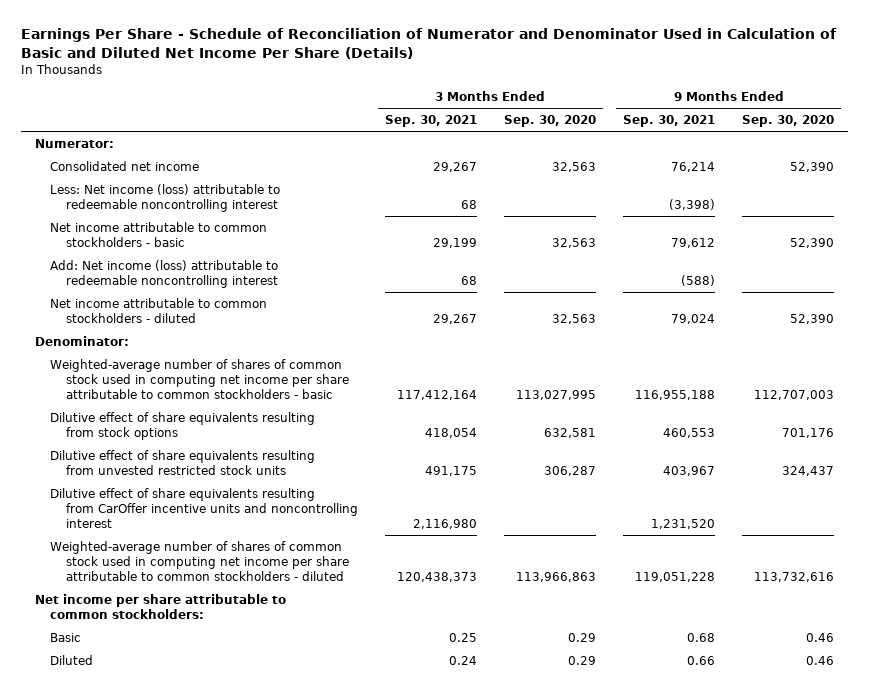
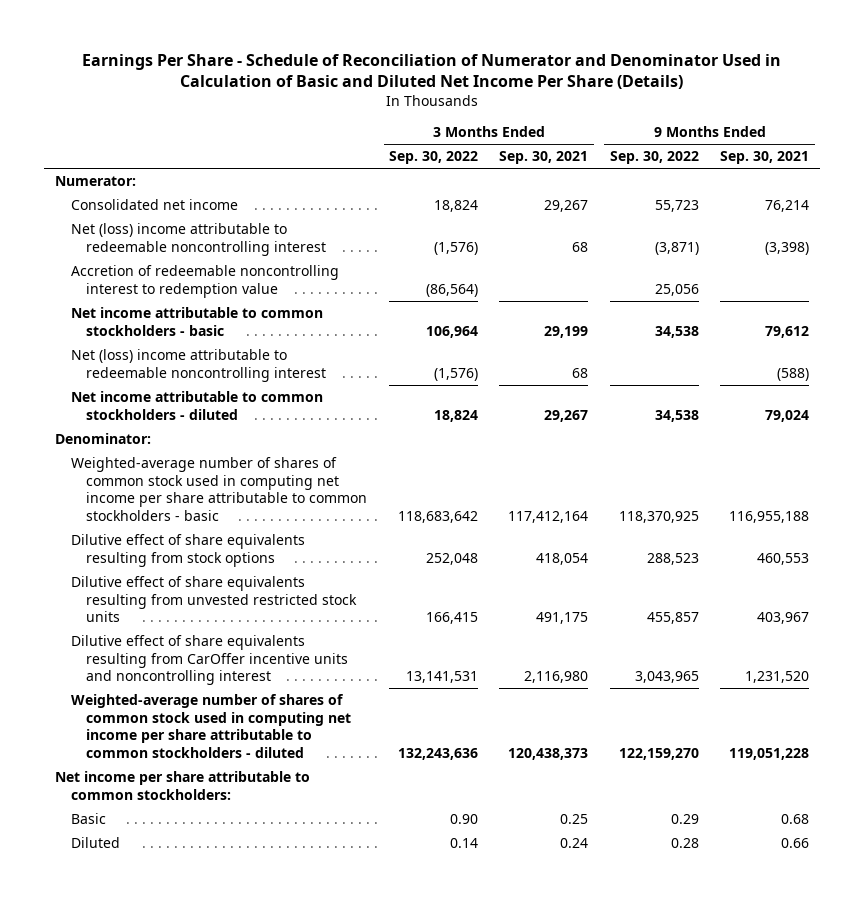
- | 3 Months Ended Sep. 30, 2021 | 3 Months Ended Sep. 30, 2020 | 9 Months Ended Sep. 30, 2021 | 9 Months Ended Sep. 30, 2020
+ | 3 Months Ended Sep. 30, 2022 | 3 Months Ended Sep. 30, 2021 | 9 Months Ended Sep. 30, 2022 | 9 Months Ended Sep. 30, 2021
- Less: Net income (loss) attributable to redeemable noncontrolling interest | 68 | | (3,398) |
+ Net (loss) income attributable to redeemable noncontrolling interest | (1,576) | 68 | (3,871) | (3,398)
+ Accretion of redeemable noncontrolling interest to redemption value | (86,564) | | 25,056 |
- Add: Net income (loss) attributable to redeemable noncontrolling interest | 68 | | (588) |
+ Net (loss) income attributable to redeemable noncontrolling interest | (1,576) | 68 | | (588)

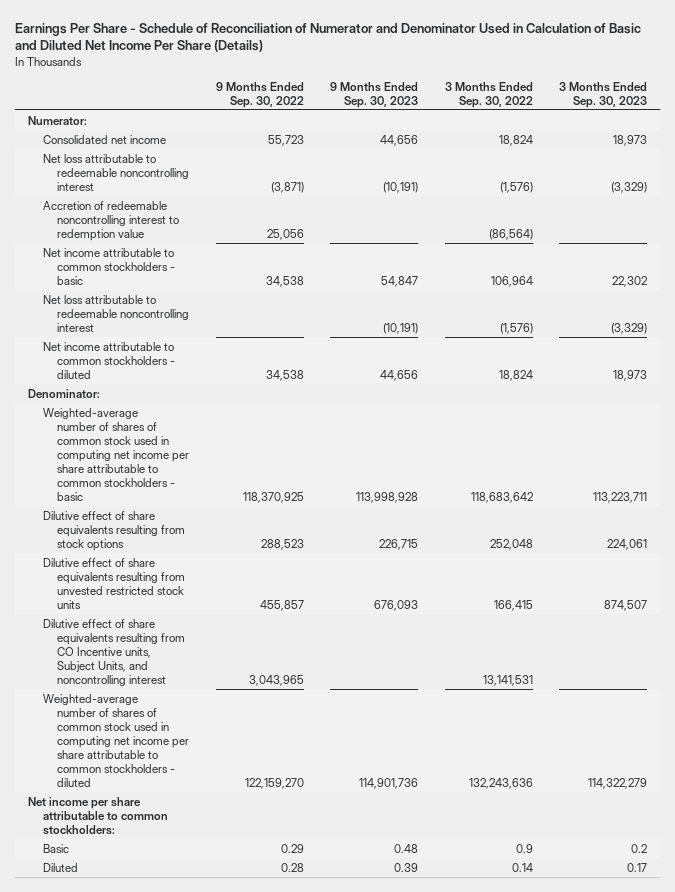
- | 3 Months Ended Sep. 30, 2022 | 3 Months Ended Sep. 30, 2021 | 9 Months Ended Sep. 30, 2022 | 9 Months Ended Sep. 30, 2021
+ | 9 Months Ended Sep. 30, 2022 | 9 Months Ended Sep. 30, 2023 | 3 Months Ended Sep. 30, 2022 | 3 Months Ended Sep. 30, 2023
- Net (loss) income attributable to redeemable noncontrolling interest | (1,576) | 68 | (3,871) | (3,398)
+ Net loss attributable to redeemable noncontrolling interest | (3,871) | (10,191) | (1,576) | (3,329)
- Net (loss) income attributable to redeemable noncontrolling interest | (1,576) | 68 | | (588)
+ Net loss attributable to redeemable noncontrolling interest | | (10,191) | (1,576) | (3,329)
- Dilutive effect of share equivalents resulting from CarOffer incentive units and noncontrolling interest | 13,141,531 | 2,116,980 | 3,043,965 | 1,231,520
+ Dilutive effect of share equivalents resulting from CO Incentive units, Subject Units, and noncontrolling interest | 3,043,965 | | 13,141,531 |
- Basic | 0.90 | 0.25 | 0.29 | 0.68
+ Basic | 0.29 | 0.48 | 0.9 | 0.2

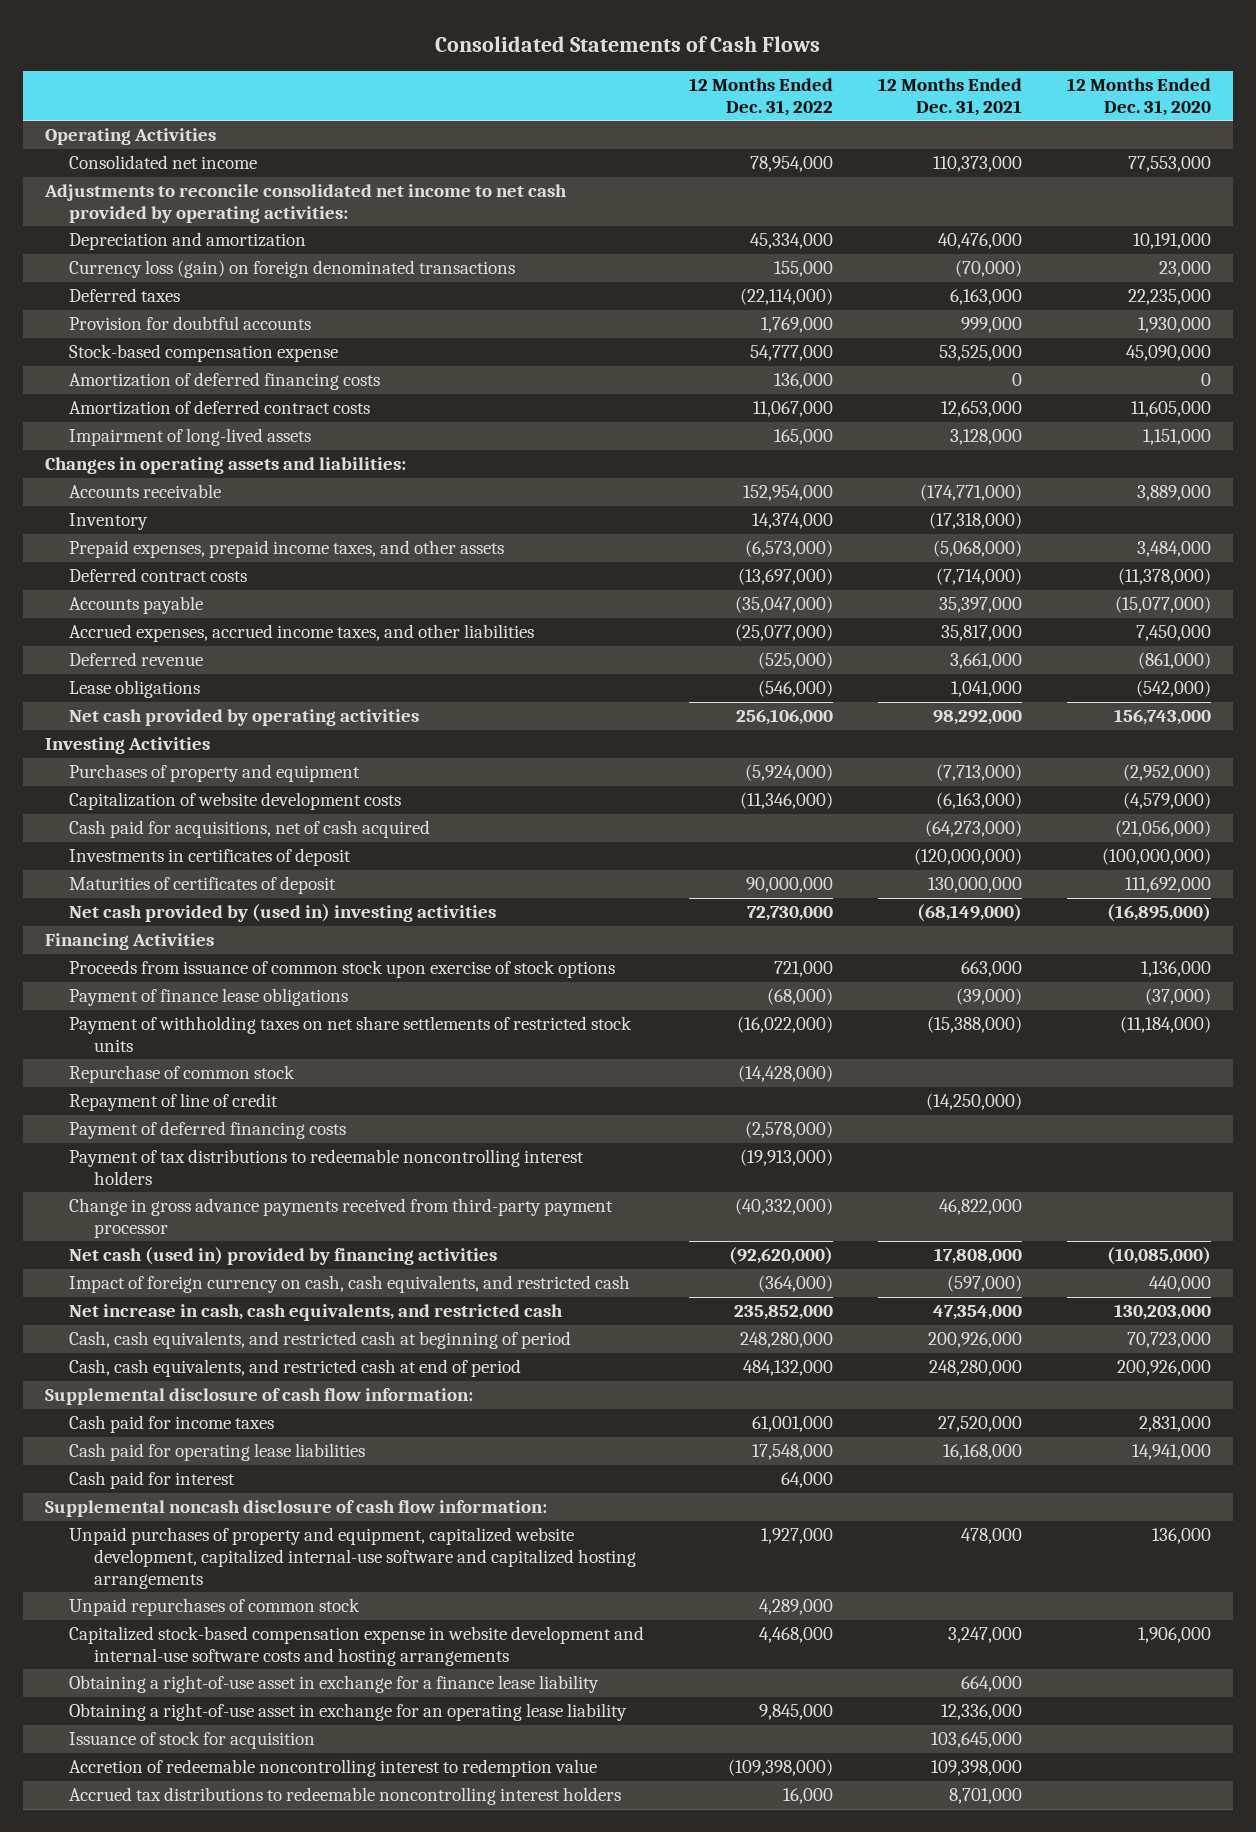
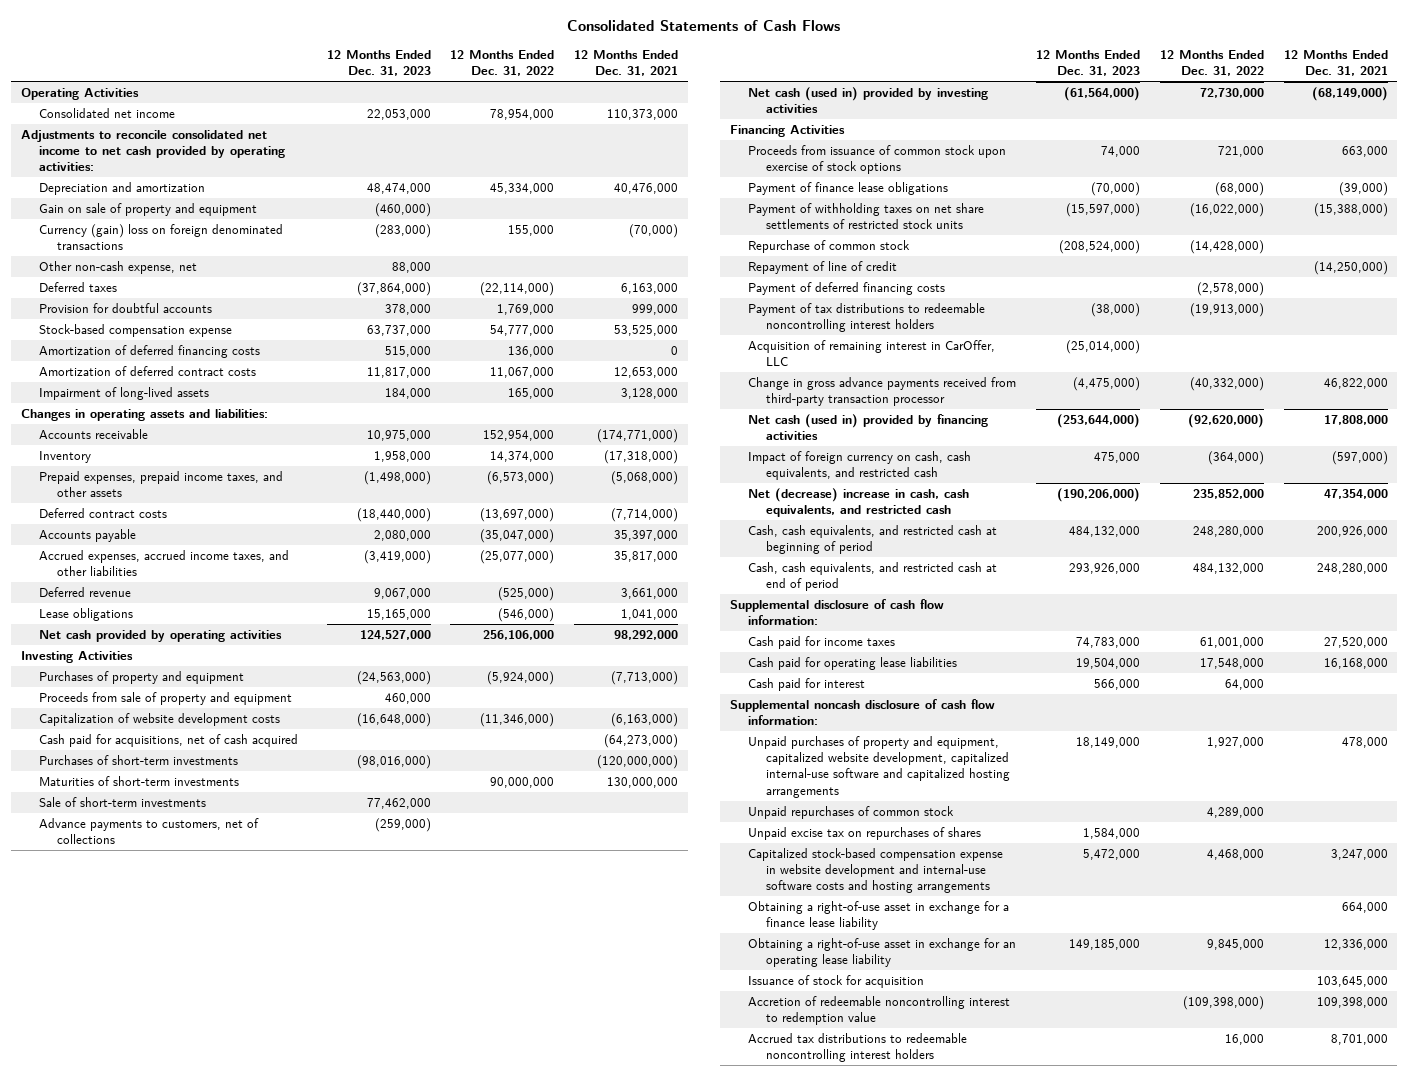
- | 12 Months Ended Dec. 31, 2022 | 12 Months Ended Dec. 31, 2021 | 12 Months Ended Dec. 31, 2020
+ | 12 Months Ended Dec. 31, 2023 | 12 Months Ended Dec. 31, 2022 | 12 Months Ended Dec. 31, 2021
- Currency loss (gain) on foreign denominated transactions | 155,000 | (70,000) | 23,000
+ Gain on sale of property and equipment | (460,000) | |
+ Currency (gain) loss on foreign denominated transactions | (283,000) | 155,000 | (70,000)
+ Other non-cash expense, net | 88,000 | |
+ Proceeds from sale of property and equipment | 460,000 | |
- Investments in certificates of deposit | | (120,000,000) | (100,000,000)
- Maturities of certificates of deposit | 90,000,000 | 130,000,000 | 111,692,000
- Net cash provided by (used in) investing activities | 72,730,000 | (68,149,000) | (16,895,000)
+ Purchases of short-term investments | (98,016,000) | | (120,000,000)
+ Maturities of short-term investments | | 90,000,000 | 130,000,000
+ Sale of short-term investments | 77,462,000 | |
+ Advance payments to customers, net of collections | (259,000) | |
+ Net cash (used in) provided by investing activities | (61,564,000) | 72,730,000 | (68,149,000)
- Change in gross advance payments received from third-party payment processor | (40,332,000) | 46,822,000 |
+ Acquisition of remaining interest in CarOffer, LLC | (25,014,000) | |
+ Change in gross advance payments received from third-party transaction processor | (4,475,000) | (40,332,000) | 46,822,000
- Net increase in cash, cash equivalents, and restricted cash | 235,852,000 | 47,354,000 | 130,203,000
+ Net (decrease) increase in cash, cash equivalents, and restricted cash | (190,206,000) | 235,852,000 | 47,354,000
+ Unpaid excise tax on repurchases of shares | 1,584,000 | |

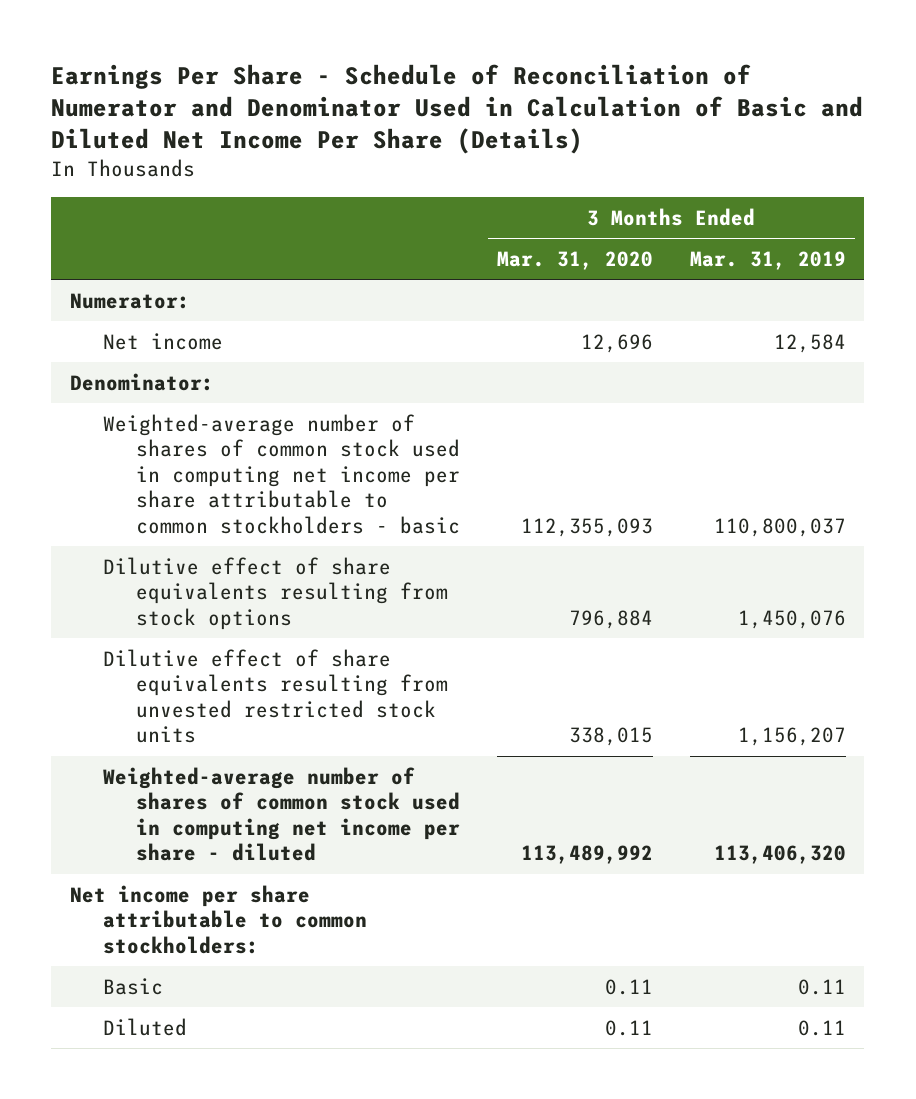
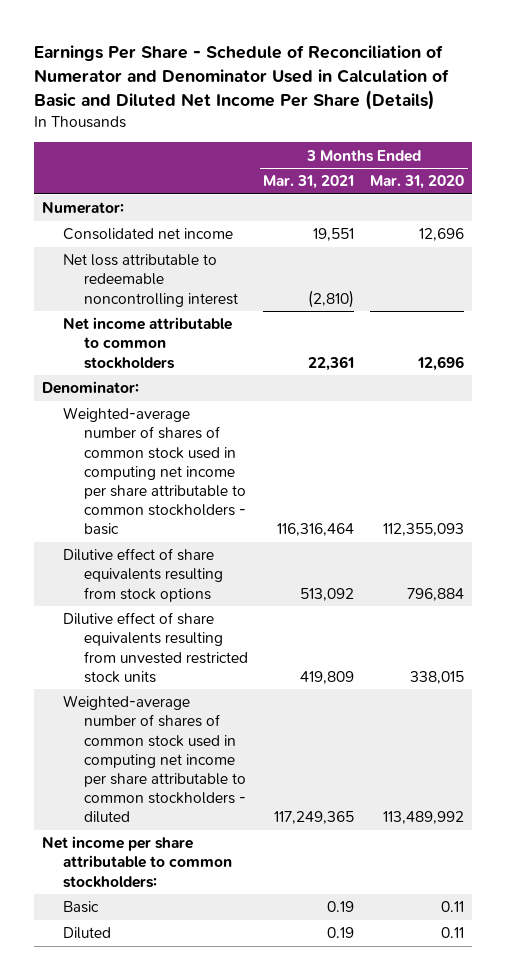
- | 3 Months Ended Mar. 31, 2020 | 3 Months Ended Mar. 31, 2019
+ | 3 Months Ended Mar. 31, 2021 | 3 Months Ended Mar. 31, 2020
- Net income | 12,696 | 12,584
+ Consolidated net income | 19,551 | 12,696
+ Net loss attributable to redeemable noncontrolling interest | (2,810) |
+ Net income attributable to common stockholders | 22,361 | 12,696
- Weighted-average number of shares of common stock used in computing net income per share - diluted | 113,489,992 | 113,406,320
+ Weighted-average number of shares of common stock used in computing net income per share attributable to common stockholders - diluted | 117,249,365 | 113,489,992

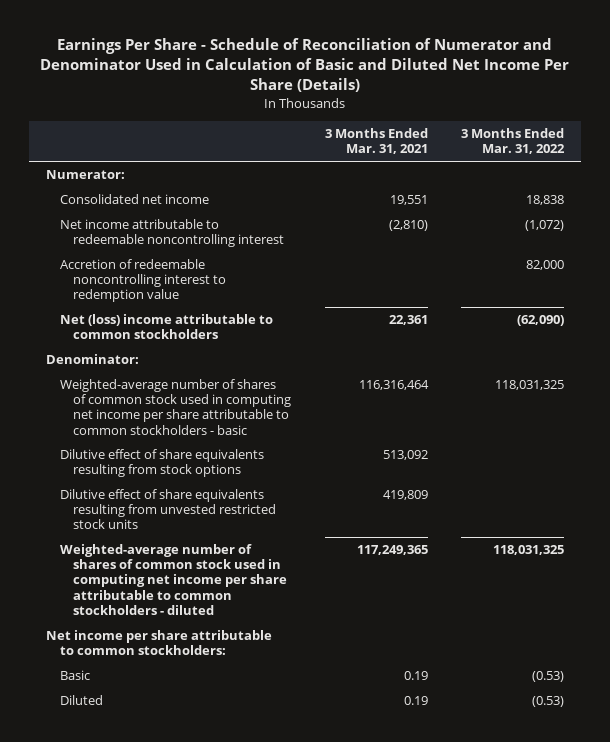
- | 3 Months Ended Mar. 31, 2021 | 3 Months Ended Mar. 31, 2020
+ | 3 Months Ended Mar. 31, 2021 | 3 Months Ended Mar. 31, 2022
- Net loss attributable to redeemable noncontrolling interest | (2,810) |
- Net income attributable to common stockholders | 22,361 | 12,696
+ Net income attributable to redeemable noncontrolling interest | (2,810) | (1,072)
+ Accretion of redeemable noncontrolling interest to redemption value | | 82,000
+ Net (loss) income attributable to common stockholders | 22,361 | (62,090)

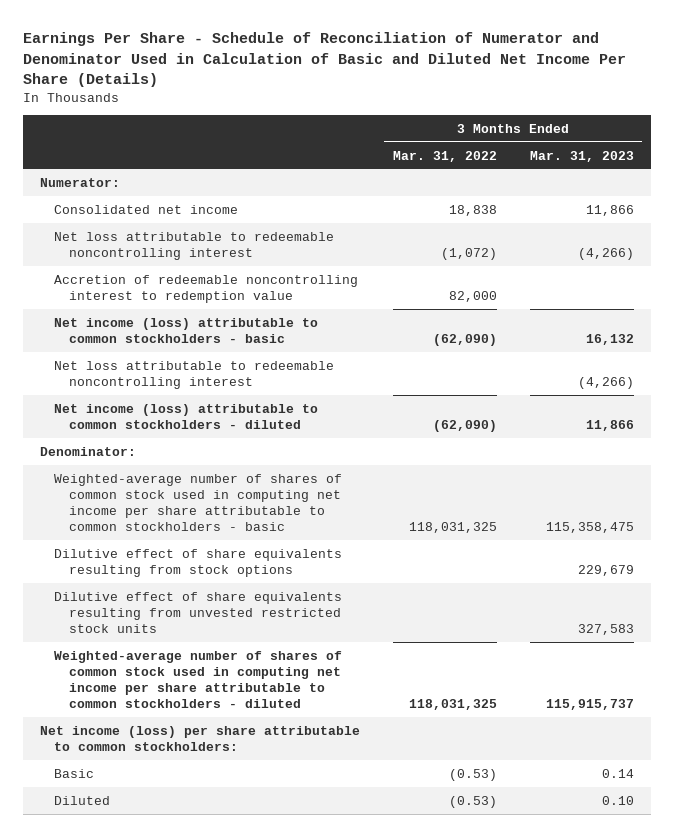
- | 3 Months Ended Mar. 31, 2021 | 3 Months Ended Mar. 31, 2022
+ | 3 Months Ended Mar. 31, 2022 | 3 Months Ended Mar. 31, 2023
- Net income attributable to redeemable noncontrolling interest | (2,810) | (1,072)
+ Net loss attributable to redeemable noncontrolling interest | (1,072) | (4,266)
- Net (loss) income attributable to common stockholders | 22,361 | (62,090)
+ Net income (loss) attributable to common stockholders - basic | (62,090) | 16,132
+ Net loss attributable to redeemable noncontrolling interest | | (4,266)
+ Net income (loss) attributable to common stockholders - diluted | (62,090) | 11,866
- Net income per share attributable to common stockholders:
+ Net income (loss) per share attributable to common stockholders:

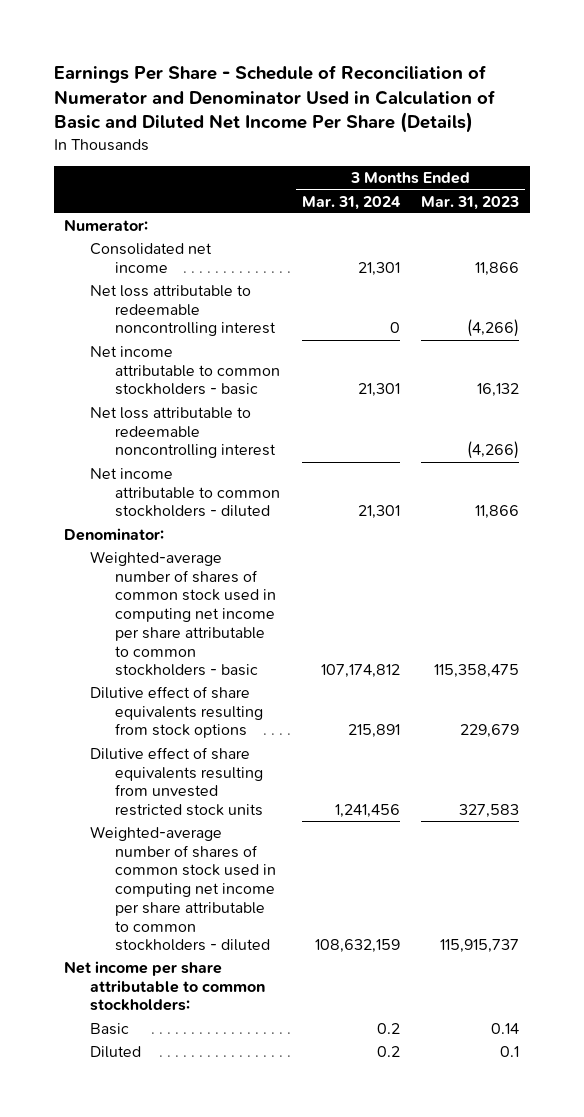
- | 3 Months Ended Mar. 31, 2022 | 3 Months Ended Mar. 31, 2023
+ | 3 Months Ended Mar. 31, 2024 | 3 Months Ended Mar. 31, 2023
- Accretion of redeemable noncontrolling interest to redemption value | 82,000 |
- Net income (loss) attributable to common stockholders - basic | (62,090) | 16,132
+ Net income attributable to common stockholders - basic | 21,301 | 16,132
- Net income (loss) attributable to common stockholders - diluted | (62,090) | 11,866
+ Net income attributable to common stockholders - diluted | 21,301 | 11,866
- Net income (loss) per share attributable to common stockholders:
+ Net income per share attributable to common stockholders:
- Diluted | (0.53) | 0.10
+ Diluted | 0.2 | 0.1

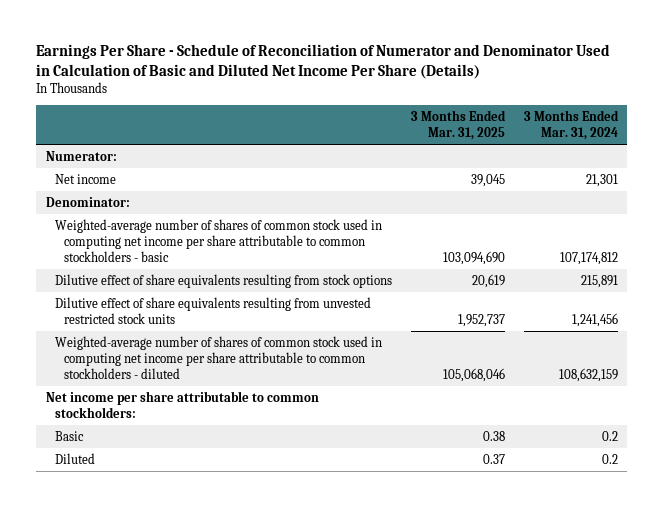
- | 3 Months Ended Mar. 31, 2024 | 3 Months Ended Mar. 31, 2023
+ | 3 Months Ended Mar. 31, 2025 | 3 Months Ended Mar. 31, 2024
- Consolidated net income | 21,301 | 11,866
- Net loss attributable to redeemable noncontrolling interest | 0 | (4,266)
- Net income attributable to common stockholders - basic | 21,301 | 16,132
- Net loss attributable to redeemable noncontrolling interest | | (4,266)
- Net income attributable to common stockholders - diluted | 21,301 | 11,866
+ Net income | 39,045 | 21,301

